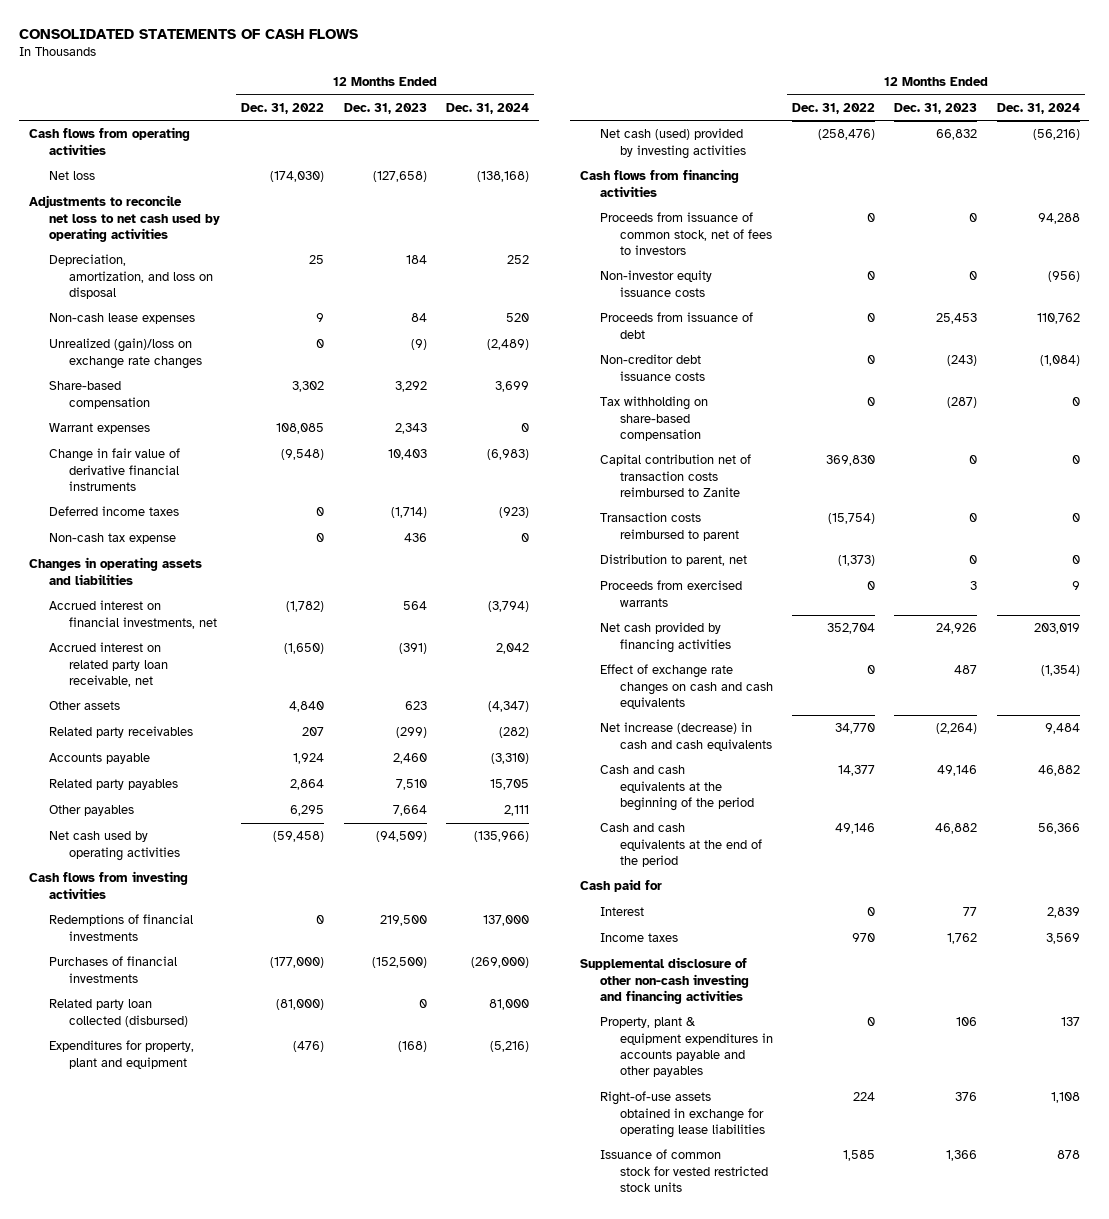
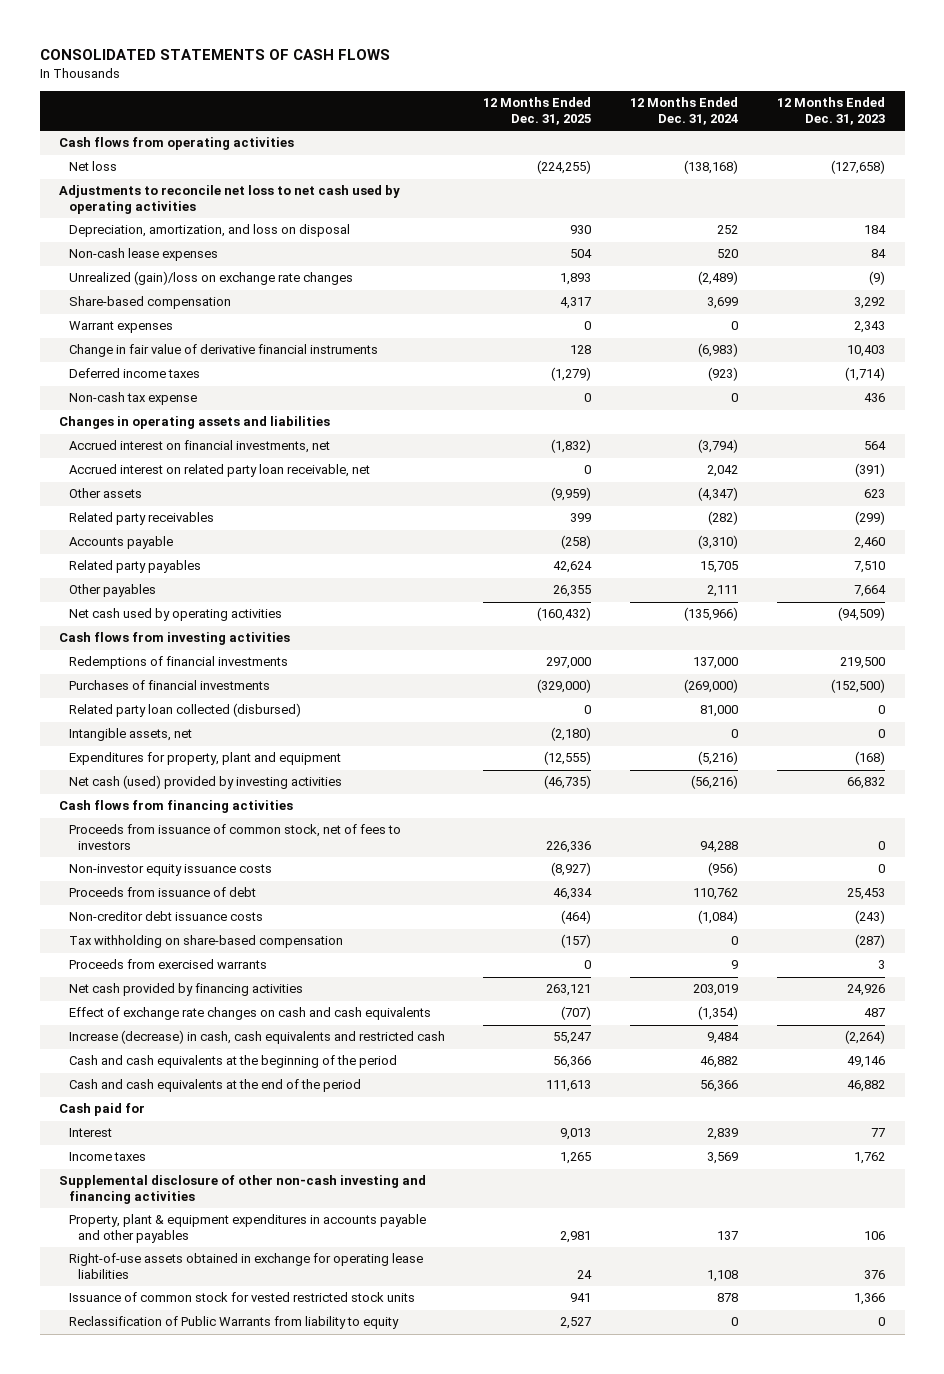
- | 12 Months Ended Dec. 31, 2022 | 12 Months Ended Dec. 31, 2023 | 12 Months Ended Dec. 31, 2024
+ | 12 Months Ended Dec. 31, 2025 | 12 Months Ended Dec. 31, 2024 | 12 Months Ended Dec. 31, 2023
+ Intangible assets, net | (2,180) | 0 | 0
- Capital contribution net of transaction costs reimbursed to Zanite | 369,830 | 0 | 0
- Transaction costs reimbursed to parent | (15,754) | 0 | 0
- Distribution to parent, net | (1,373) | 0 | 0
- Net increase (decrease) in cash and cash equivalents | 34,770 | (2,264) | 9,484
+ Increase (decrease) in cash, cash equivalents and restricted cash | 55,247 | 9,484 | (2,264)
+ Reclassification of Public Warrants from liability to equity | 2,527 | 0 | 0

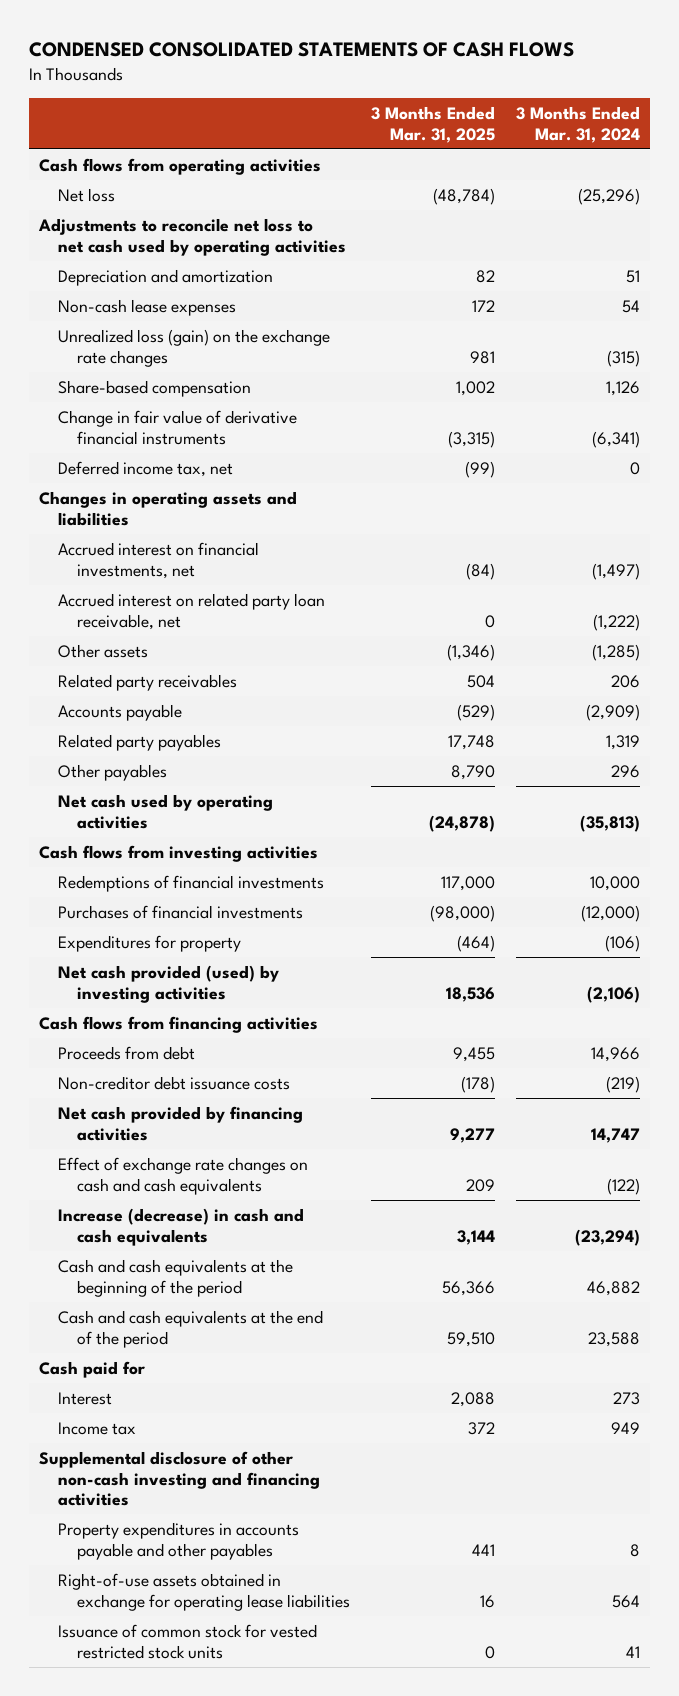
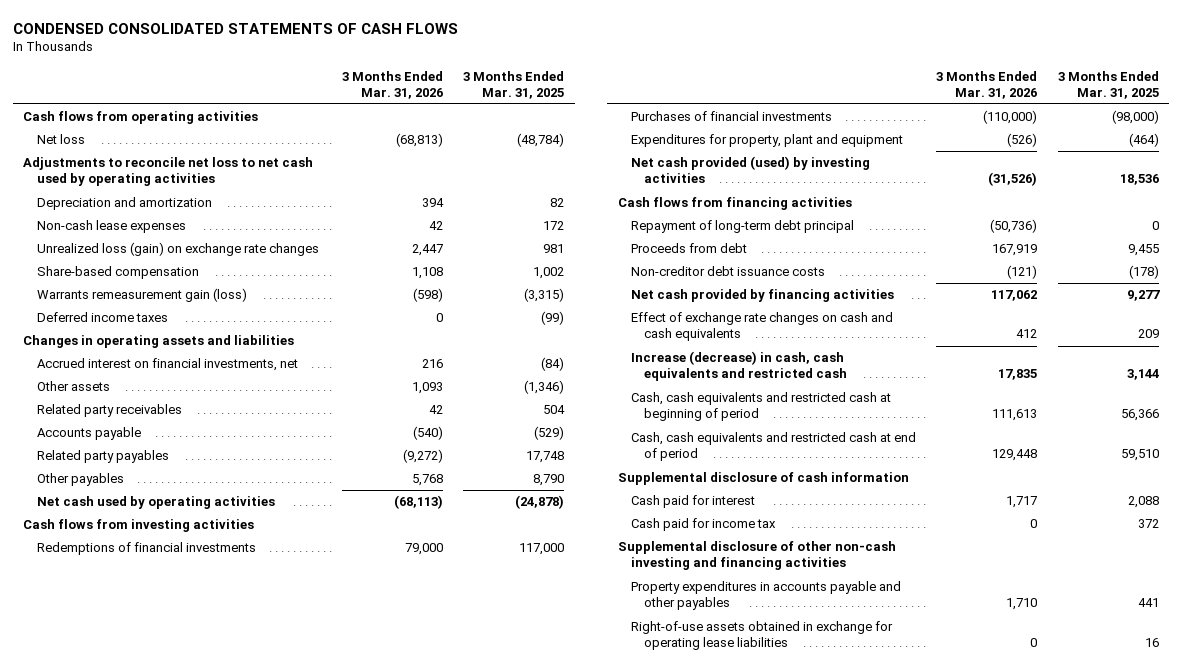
- | 3 Months Ended Mar. 31, 2025 | 3 Months Ended Mar. 31, 2024
+ | 3 Months Ended Mar. 31, 2026 | 3 Months Ended Mar. 31, 2025
- Unrealized loss (gain) on the exchange rate changes | 981 | (315)
+ Unrealized loss (gain) on exchange rate changes | 2,447 | 981
- Change in fair value of derivative financial instruments | (3,315) | (6,341)
- Deferred income tax, net | (99) | 0
+ Warrants remeasurement gain (loss) | (598) | (3,315)
+ Deferred income taxes | 0 | (99)
- Accrued interest on related party loan receivable, net | 0 | (1,222)
- Expenditures for property | (464) | (106)
+ Expenditures for property, plant and equipment | (526) | (464)
+ Repayment of long-term debt principal | (50,736) | 0
- Increase (decrease) in cash and cash equivalents | 3,144 | (23,294)
- Cash and cash equivalents at the beginning of the period | 56,366 | 46,882
- Cash and cash equivalents at the end of the period | 59,510 | 23,588
- Cash paid for
- Interest | 2,088 | 273
- Income tax | 372 | 949
+ Increase (decrease) in cash, cash equivalents and restricted cash | 17,835 | 3,144
+ Cash, cash equivalents and restricted cash at beginning of period | 111,613 | 56,366
+ Cash, cash equivalents and restricted cash at end of period | 129,448 | 59,510
+ Supplemental disclosure of cash information
+ Cash paid for interest | 1,717 | 2,088
+ Cash paid for income tax | 0 | 372
- Issuance of common stock for vested restricted stock units | 0 | 41

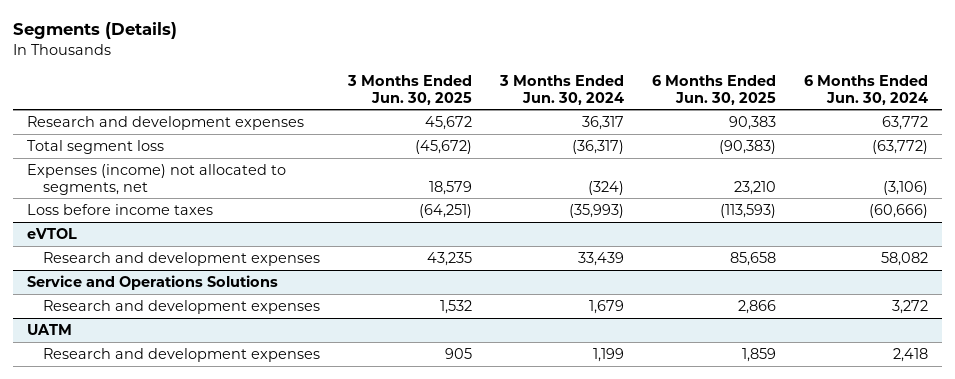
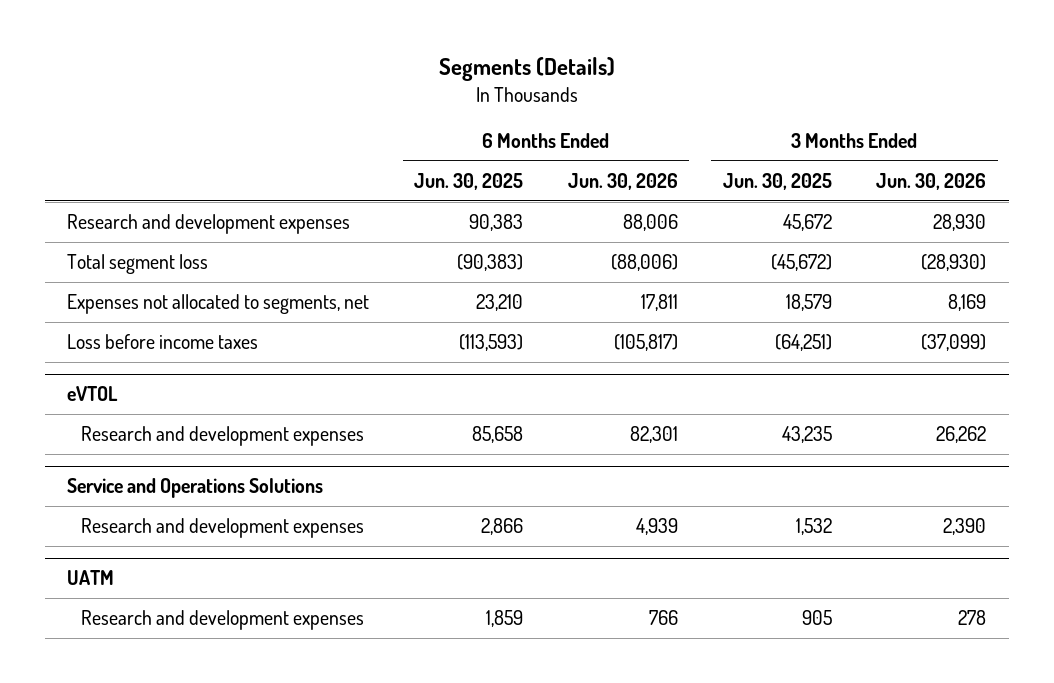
- | 3 Months Ended Jun. 30, 2025 | 3 Months Ended Jun. 30, 2024 | 6 Months Ended Jun. 30, 2025 | 6 Months Ended Jun. 30, 2024
+ | 6 Months Ended Jun. 30, 2025 | 6 Months Ended Jun. 30, 2026 | 3 Months Ended Jun. 30, 2025 | 3 Months Ended Jun. 30, 2026
- Expenses (income) not allocated to segments, net | 18,579 | (324) | 23,210 | (3,106)
+ Expenses not allocated to segments, net | 23,210 | 17,811 | 18,579 | 8,169

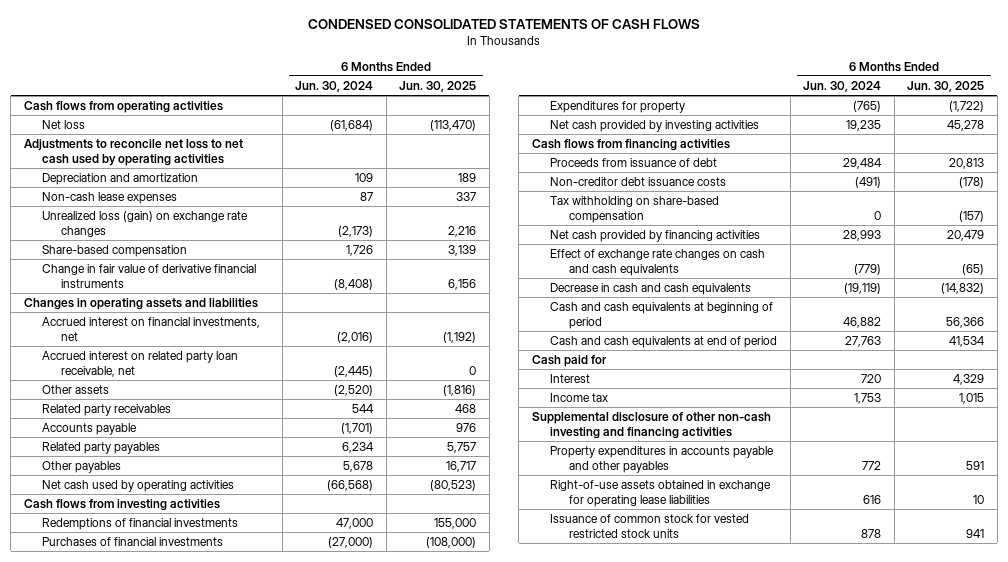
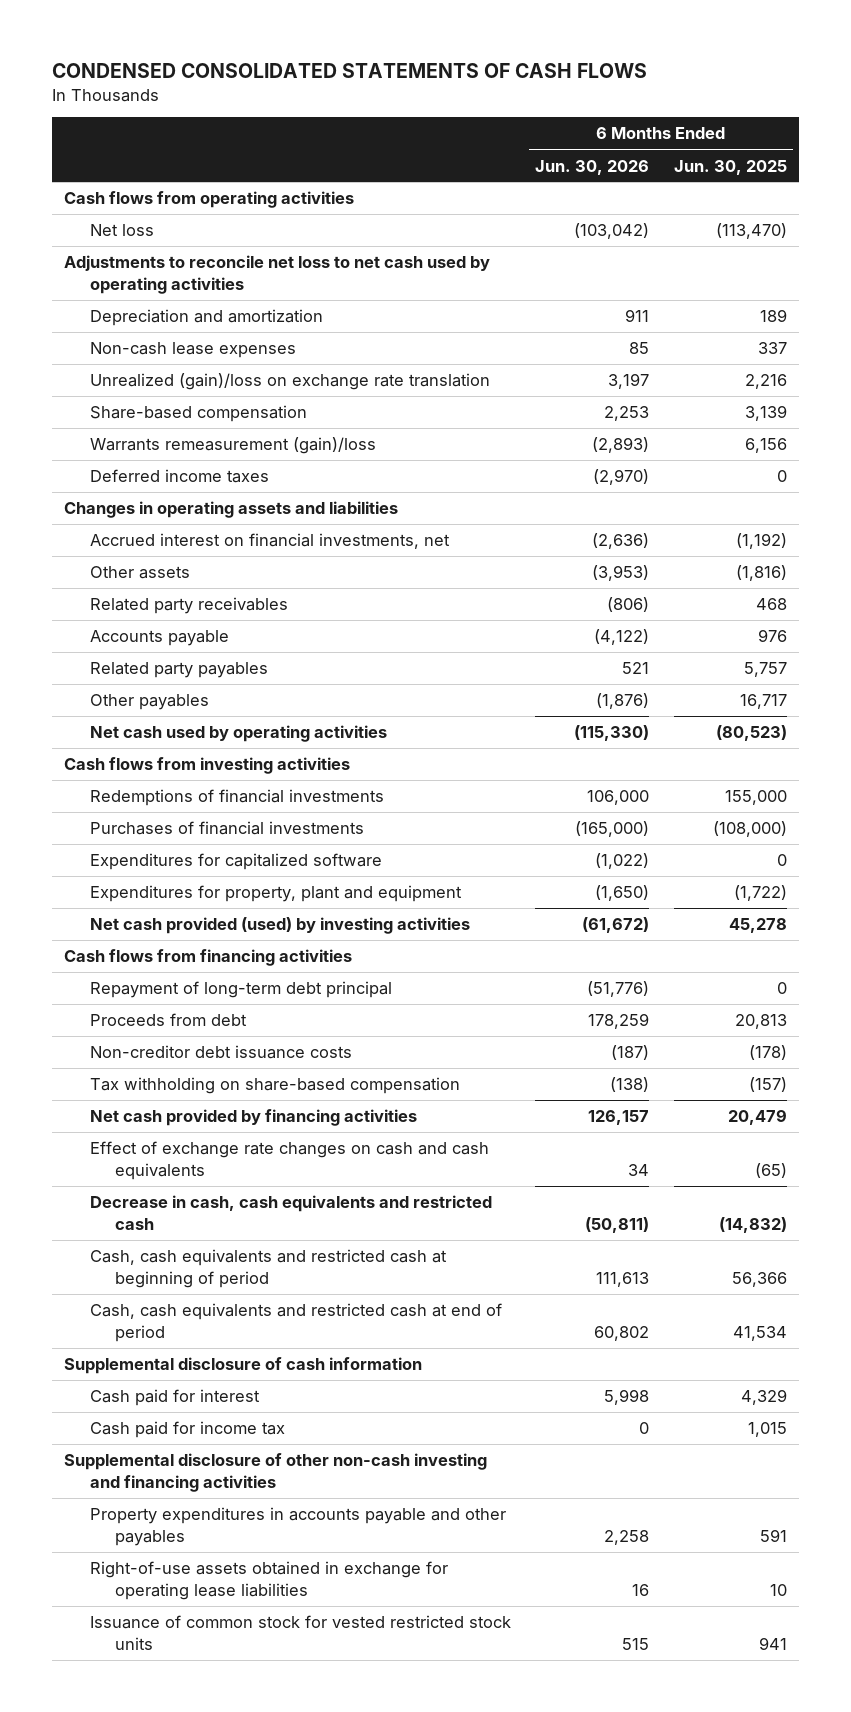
- | 6 Months Ended Jun. 30, 2024 | 6 Months Ended Jun. 30, 2025
+ | 6 Months Ended Jun. 30, 2026 | 6 Months Ended Jun. 30, 2025
- Unrealized loss (gain) on exchange rate changes | (2,173) | 2,216
+ Unrealized (gain)/loss on exchange rate translation | 3,197 | 2,216
- Change in fair value of derivative financial instruments | (8,408) | 6,156
+ Warrants remeasurement (gain)/loss | (2,893) | 6,156
+ Deferred income taxes | (2,970) | 0
- Accrued interest on related party loan receivable, net | (2,445) | 0
- Expenditures for property | (765) | (1,722)
- Net cash provided by investing activities | 19,235 | 45,278
+ Expenditures for capitalized software | (1,022) | 0
+ Expenditures for property, plant and equipment | (1,650) | (1,722)
+ Net cash provided (used) by investing activities | (61,672) | 45,278
- Proceeds from issuance of debt | 29,484 | 20,813
+ Repayment of long-term debt principal | (51,776) | 0
+ Proceeds from debt | 178,259 | 20,813
- Decrease in cash and cash equivalents | (19,119) | (14,832)
- Cash and cash equivalents at beginning of period | 46,882 | 56,366
- Cash and cash equivalents at end of period | 27,763 | 41,534
- Cash paid for
- Interest | 720 | 4,329
- Income tax | 1,753 | 1,015
+ Decrease in cash, cash equivalents and restricted cash | (50,811) | (14,832)
+ Cash, cash equivalents and restricted cash at beginning of period | 111,613 | 56,366
+ Cash, cash equivalents and restricted cash at end of period | 60,802 | 41,534
+ Supplemental disclosure of cash information
+ Cash paid for interest | 5,998 | 4,329
+ Cash paid for income tax | 0 | 1,015

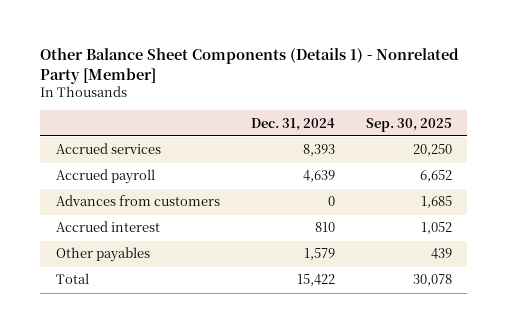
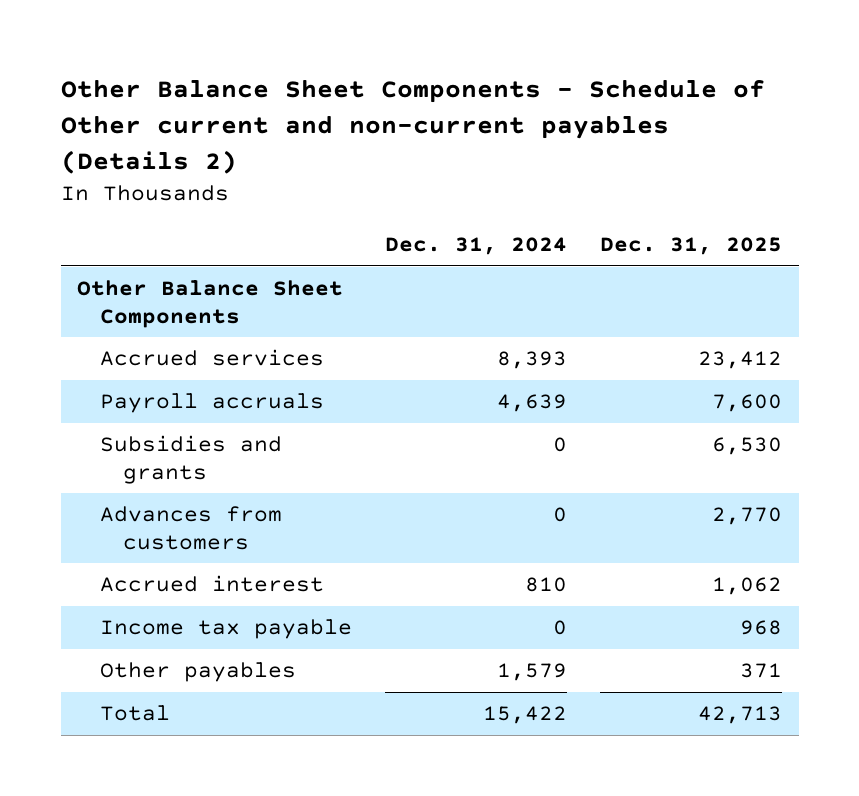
- Other Balance Sheet Components (Details 1) - Nonrelated Party [Member]
+ Other Balance Sheet Components - Schedule of Other current and non-current payables (Details 2)
- | Dec. 31, 2024 | Sep. 30, 2025
+ | Dec. 31, 2024 | Dec. 31, 2025
+ Other Balance Sheet Components
- Accrued payroll | 4,639 | 6,652
+ Payroll accruals | 4,639 | 7,600
+ Subsidies and grants | 0 | 6,530
+ Income tax payable | 0 | 968

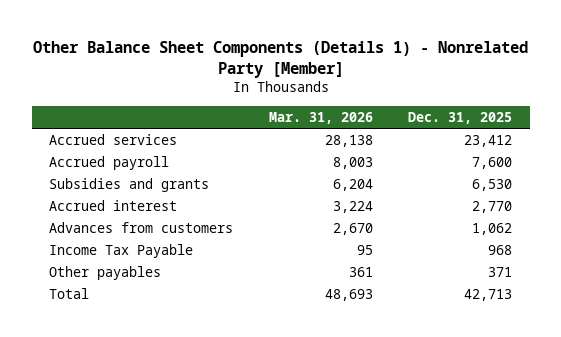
- Other Balance Sheet Components - Schedule of Other current and non-current payables (Details 2)
+ Other Balance Sheet Components (Details 1) - Nonrelated Party [Member]
- | Dec. 31, 2024 | Dec. 31, 2025
+ | Mar. 31, 2026 | Dec. 31, 2025
- Other Balance Sheet Components
- Payroll accruals | 4,639 | 7,600
+ Accrued payroll | 8,003 | 7,600
- Advances from customers | 0 | 2,770
- Accrued interest | 810 | 1,062
- Income tax payable | 0 | 968
+ Accrued interest | 3,224 | 2,770
+ Advances from customers | 2,670 | 1,062
+ Income Tax Payable | 95 | 968

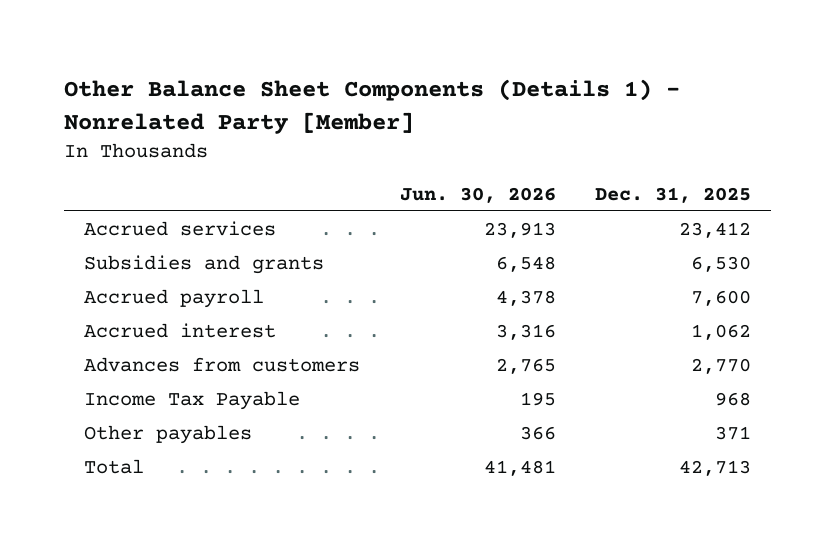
- | Mar. 31, 2026 | Dec. 31, 2025
+ | Jun. 30, 2026 | Dec. 31, 2025
- Accrued interest | 3,224 | 2,770
- Advances from customers | 2,670 | 1,062
moved down: Accrued payroll | 4,378 | 7,600
+ Accrued interest | 3,316 | 1,062
+ Advances from customers | 2,765 | 2,770

